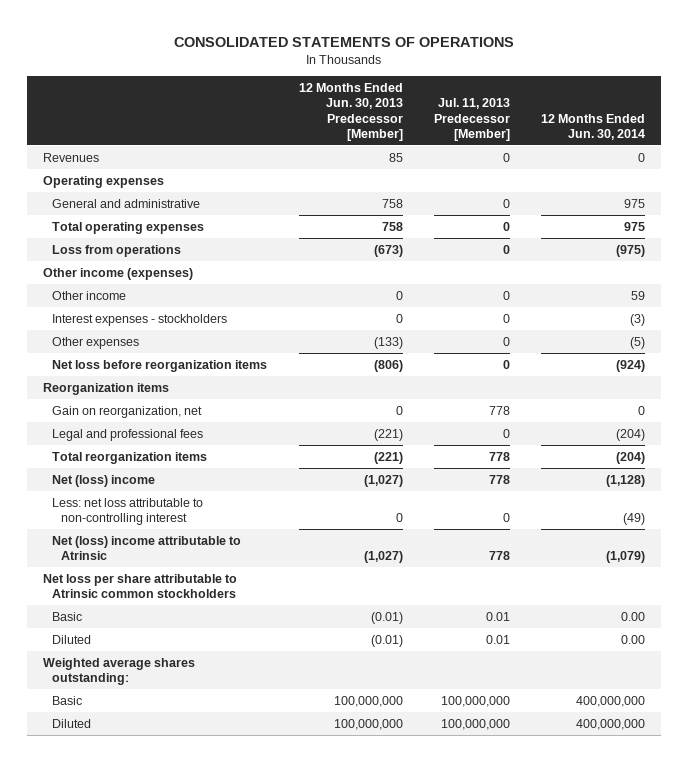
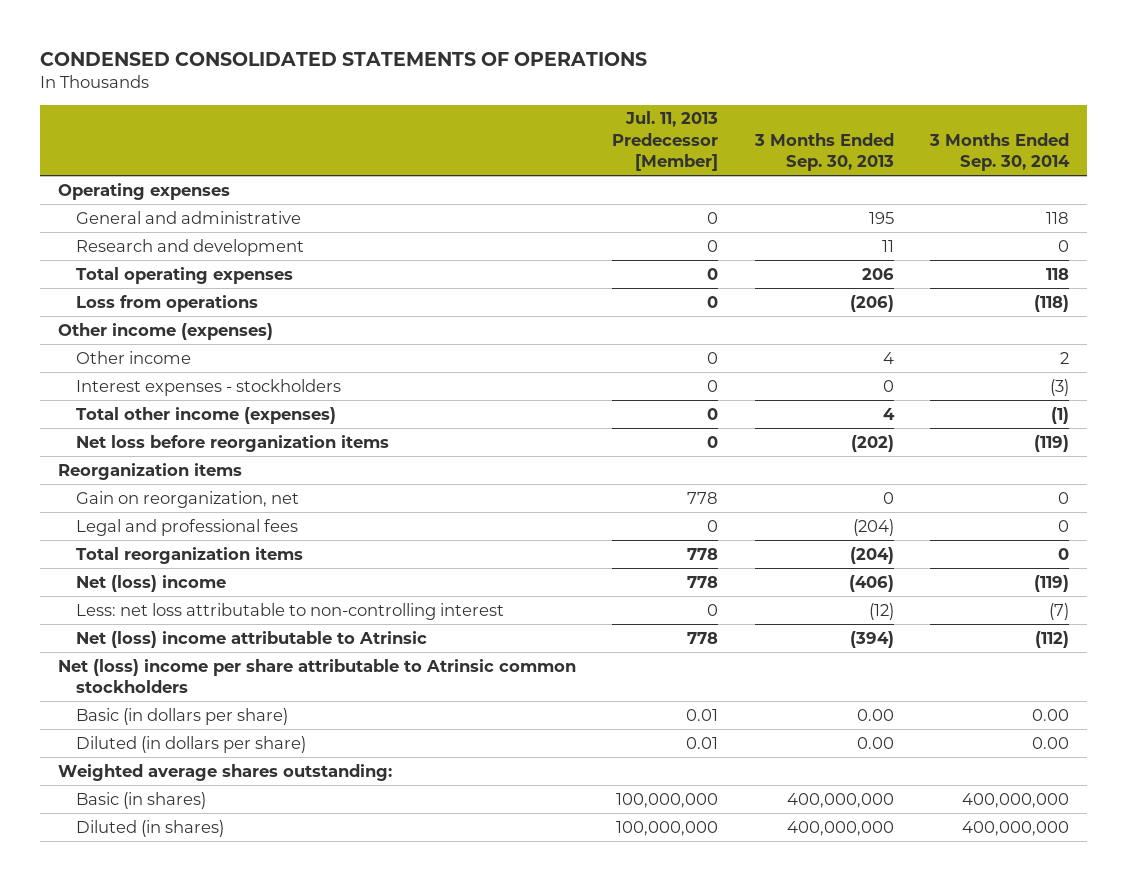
- CONSOLIDATED STATEMENTS OF OPERATIONS
+ CONDENSED CONSOLIDATED STATEMENTS OF OPERATIONS
- | 12 Months Ended Jun. 30, 2013 Predecessor [Member] | Jul. 11, 2013 Predecessor [Member] | 12 Months Ended Jun. 30, 2014
+ | Jul. 11, 2013 Predecessor [Member] | 3 Months Ended Sep. 30, 2013 | 3 Months Ended Sep. 30, 2014
- Revenues | 85 | 0 | 0
+ Research and development | 0 | 11 | 0
- Other expenses | (133) | 0 | (5)
+ Total other income (expenses) | 0 | 4 | (1)
- Net loss per share attributable to Atrinsic common stockholders
- Basic | (0.01) | 0.01 | 0.00
- Diluted | (0.01) | 0.01 | 0.00
+ Net (loss) income per share attributable to Atrinsic common stockholders
+ Basic (in dollars per share) | 0.01 | 0.00 | 0.00
+ Diluted (in dollars per share) | 0.01 | 0.00 | 0.00
- Basic | 100,000,000 | 100,000,000 | 400,000,000
- Diluted | 100,000,000 | 100,000,000 | 400,000,000
+ Basic (in shares) | 100,000,000 | 400,000,000 | 400,000,000
+ Diluted (in shares) | 100,000,000 | 400,000,000 | 400,000,000

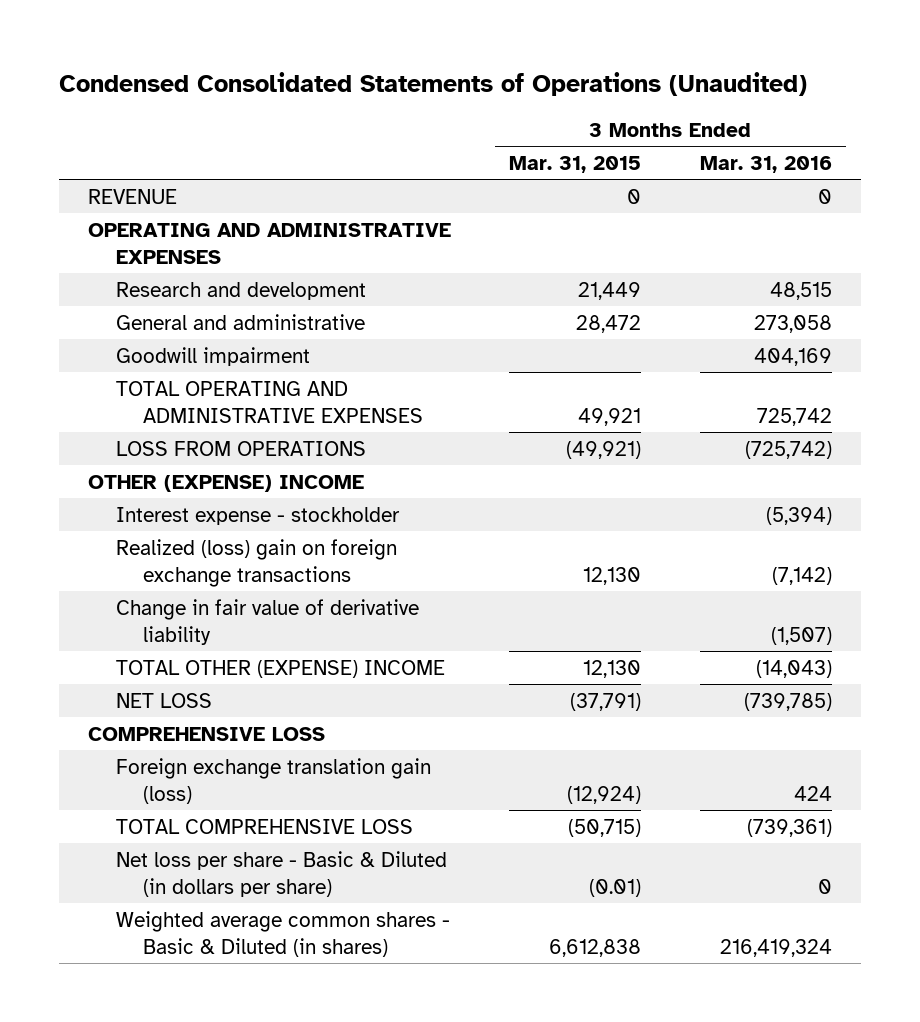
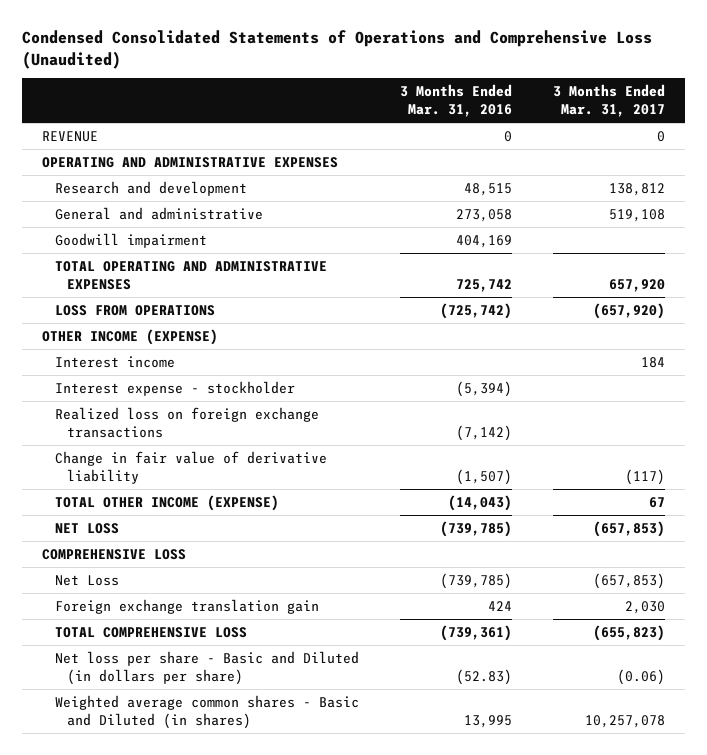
- Condensed Consolidated Statements of Operations (Unaudited)
+ Condensed Consolidated Statements of Operations and Comprehensive Loss (Unaudited)
- | 3 Months Ended Mar. 31, 2015 | 3 Months Ended Mar. 31, 2016
+ | 3 Months Ended Mar. 31, 2016 | 3 Months Ended Mar. 31, 2017
- OTHER (EXPENSE) INCOME
+ OTHER INCOME (EXPENSE)
+ Interest income | | 184
- Realized (loss) gain on foreign exchange transactions | 12,130 | (7,142)
+ Realized loss on foreign exchange transactions | (7,142) |
- TOTAL OTHER (EXPENSE) INCOME | 12,130 | (14,043)
+ TOTAL OTHER INCOME (EXPENSE) | (14,043) | 67
- Foreign exchange translation gain (loss) | (12,924) | 424
+ Net Loss | (739,785) | (657,853)
+ Foreign exchange translation gain | 424 | 2,030
- Net loss per share - Basic & Diluted (in dollars per share) | (0.01) | 0
- Weighted average common shares - Basic & Diluted (in shares) | 6,612,838 | 216,419,324
+ Net loss per share - Basic and Diluted (in dollars per share) | (52.83) | (0.06)
+ Weighted average common shares - Basic and Diluted (in shares) | 13,995 | 10,257,078

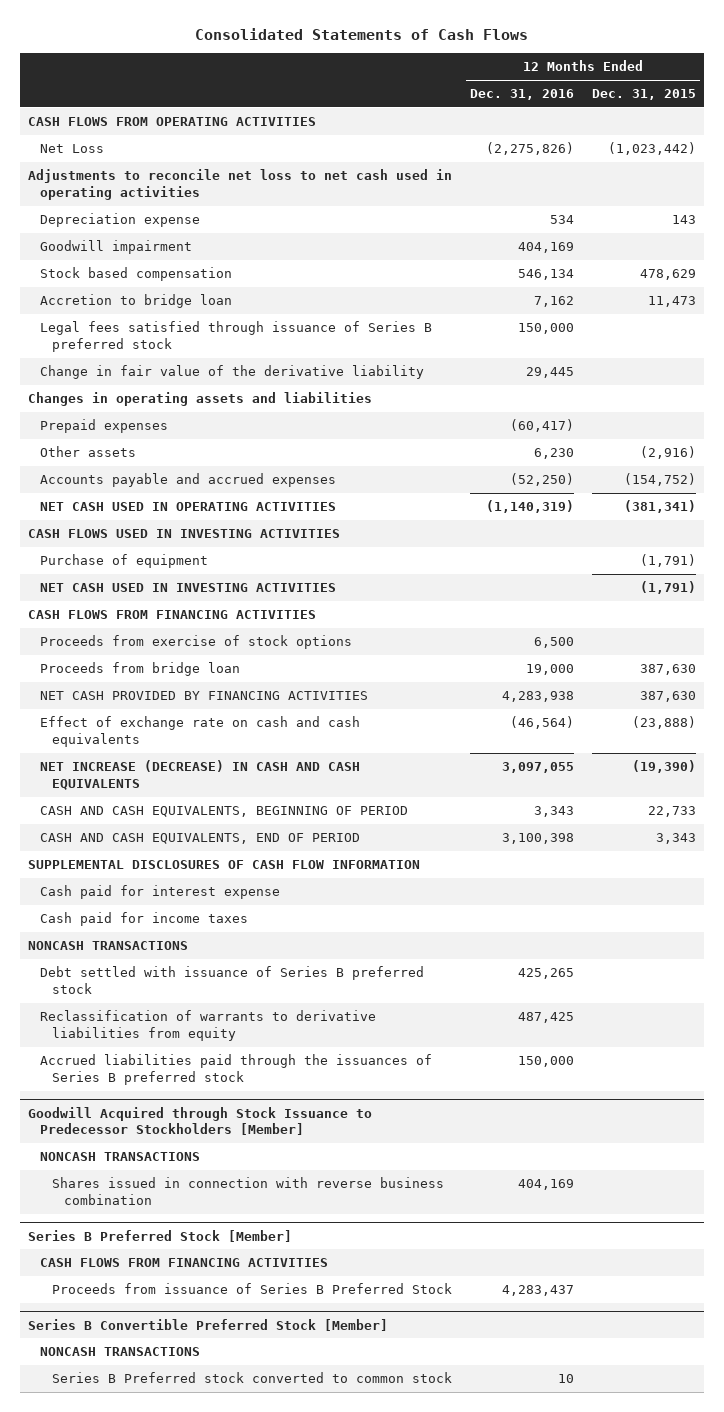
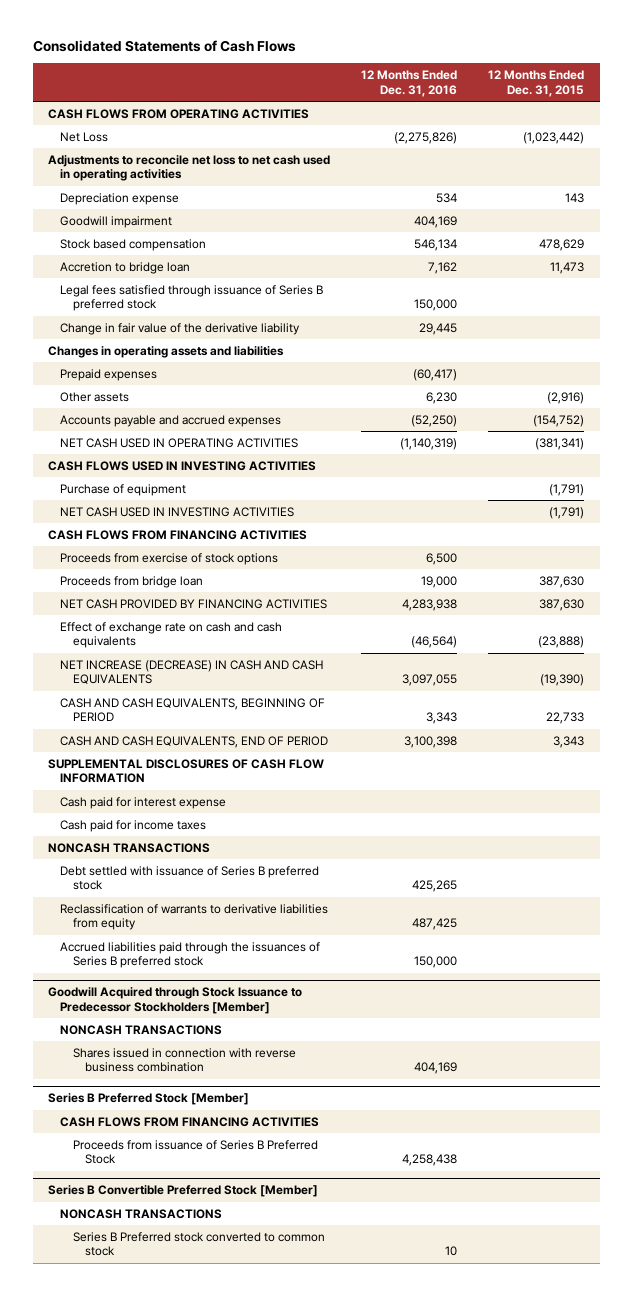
@ Series B Preferred Stock [Member]
- Proceeds from issuance of Series B Preferred Stock | 4,283,437 |
+ Proceeds from issuance of Series B Preferred Stock | 4,258,438 |

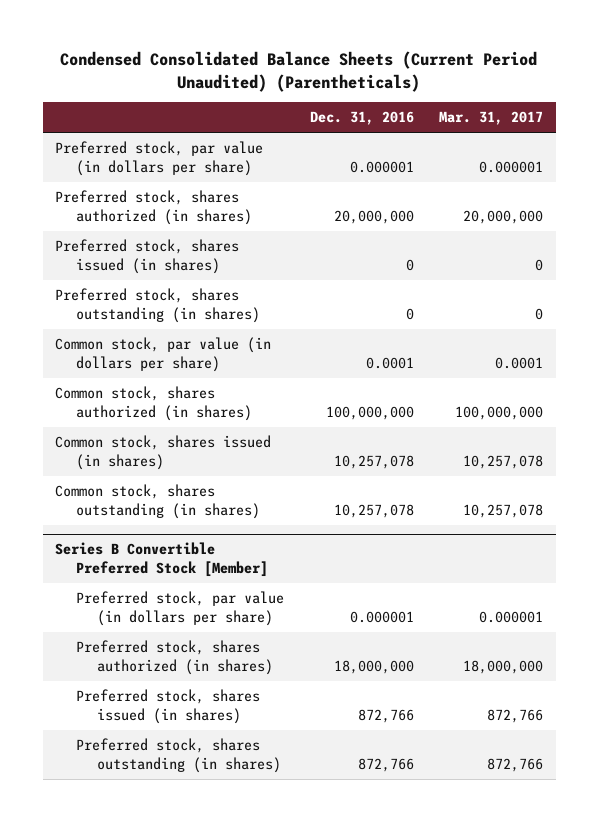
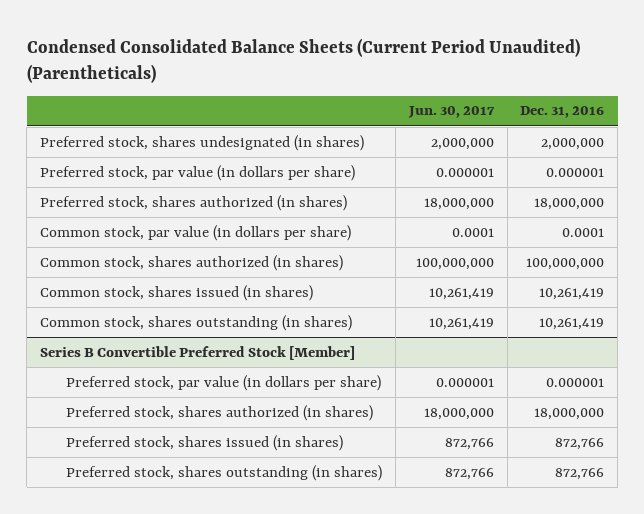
- | Dec. 31, 2016 | Mar. 31, 2017
+ | Jun. 30, 2017 | Dec. 31, 2016
+ Preferred stock, shares undesignated (in shares) | 2,000,000 | 2,000,000
- Preferred stock, shares authorized (in shares) | 20,000,000 | 20,000,000
- Preferred stock, shares issued (in shares) | 0 | 0
- Preferred stock, shares outstanding (in shares) | 0 | 0
+ Preferred stock, shares authorized (in shares) | 18,000,000 | 18,000,000
- Common stock, shares issued (in shares) | 10,257,078 | 10,257,078
- Common stock, shares outstanding (in shares) | 10,257,078 | 10,257,078
+ Common stock, shares issued (in shares) | 10,261,419 | 10,261,419
+ Common stock, shares outstanding (in shares) | 10,261,419 | 10,261,419

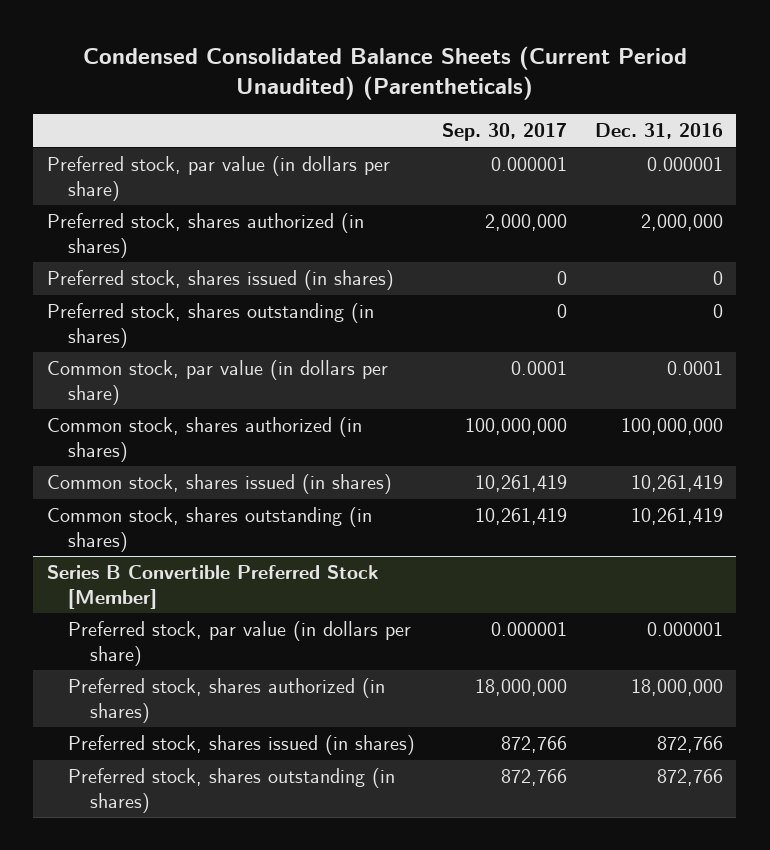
- | Jun. 30, 2017 | Dec. 31, 2016
+ | Sep. 30, 2017 | Dec. 31, 2016
- Preferred stock, shares undesignated (in shares) | 2,000,000 | 2,000,000
- Preferred stock, shares authorized (in shares) | 18,000,000 | 18,000,000
+ Preferred stock, shares authorized (in shares) | 2,000,000 | 2,000,000
+ Preferred stock, shares issued (in shares) | 0 | 0
+ Preferred stock, shares outstanding (in shares) | 0 | 0

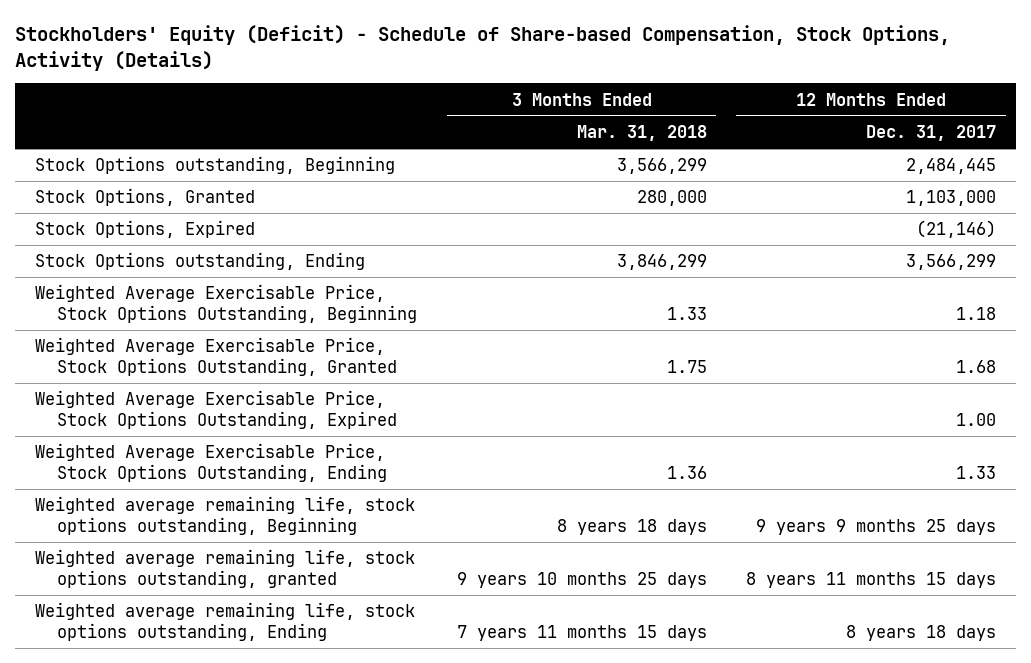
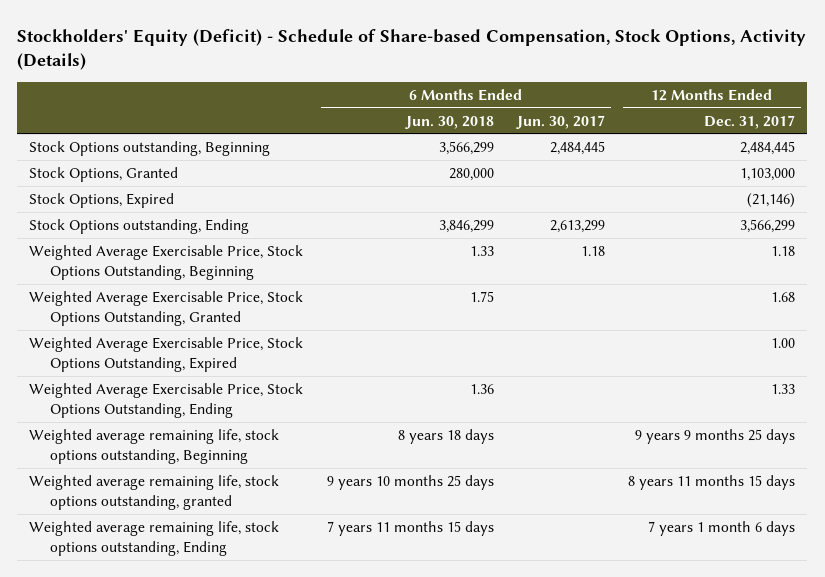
- | 3 Months Ended Mar. 31, 2018 | 12 Months Ended Dec. 31, 2017
+ | 6 Months Ended Jun. 30, 2018 | 6 Months Ended Jun. 30, 2017 | 12 Months Ended Dec. 31, 2017
- Weighted average remaining life, stock options outstanding, Ending | 7 years 11 months 15 days | 8 years 18 days
+ Weighted average remaining life, stock options outstanding, Ending | 7 years 11 months 15 days | | 7 years 1 month 6 days

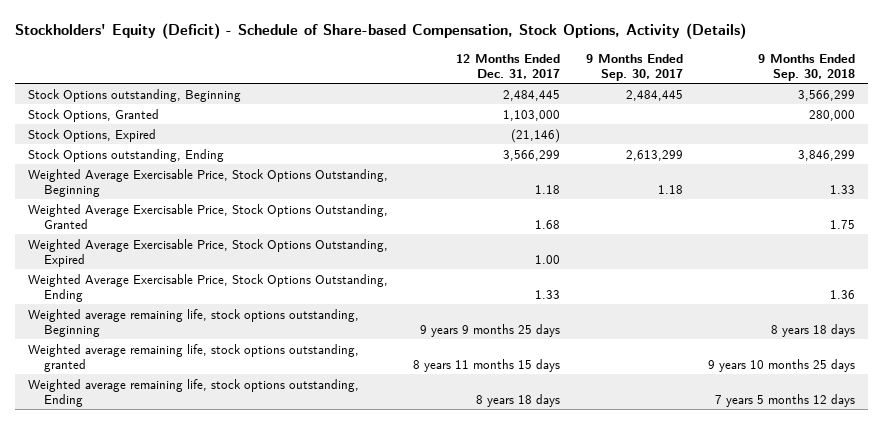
- | 6 Months Ended Jun. 30, 2018 | 6 Months Ended Jun. 30, 2017 | 12 Months Ended Dec. 31, 2017
+ | 12 Months Ended Dec. 31, 2017 | 9 Months Ended Sep. 30, 2017 | 9 Months Ended Sep. 30, 2018
- Weighted average remaining life, stock options outstanding, Ending | 7 years 11 months 15 days | | 7 years 1 month 6 days
+ Weighted average remaining life, stock options outstanding, Ending | 8 years 18 days | | 7 years 5 months 12 days

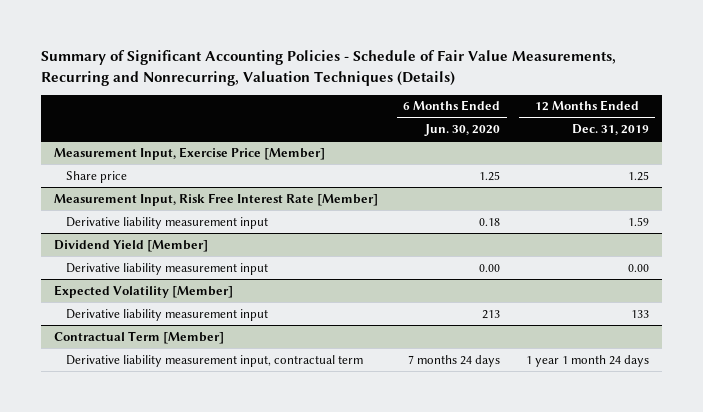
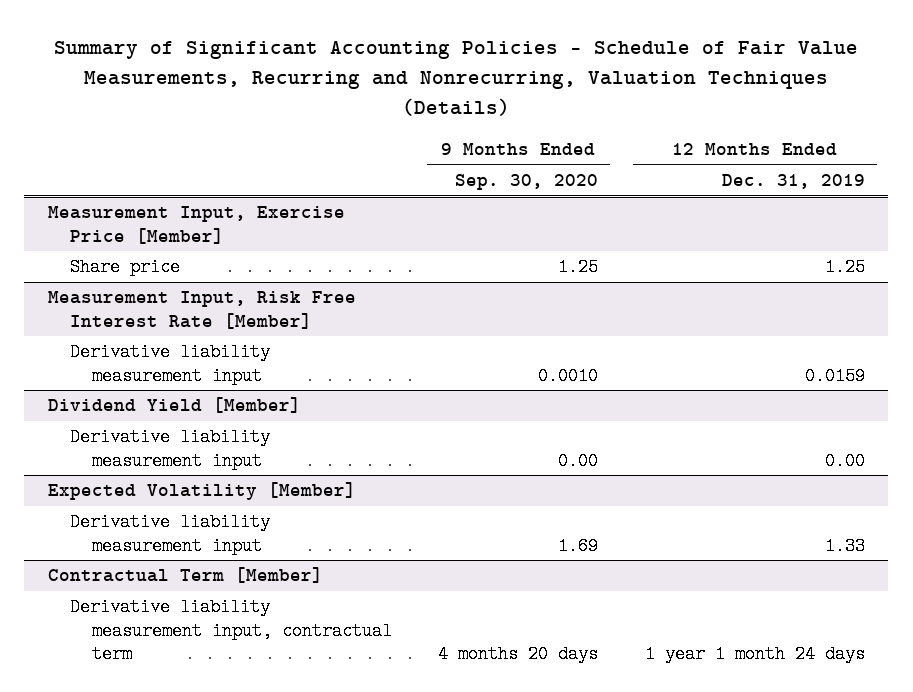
- | 6 Months Ended Jun. 30, 2020 | 12 Months Ended Dec. 31, 2019
+ | 9 Months Ended Sep. 30, 2020 | 12 Months Ended Dec. 31, 2019
@ Measurement Input, Risk Free Interest Rate [Member]
- Derivative liability measurement input | 0.18 | 1.59
+ Derivative liability measurement input | 0.0010 | 0.0159
@ Expected Volatility [Member]
- Derivative liability measurement input | 213 | 133
+ Derivative liability measurement input | 1.69 | 1.33

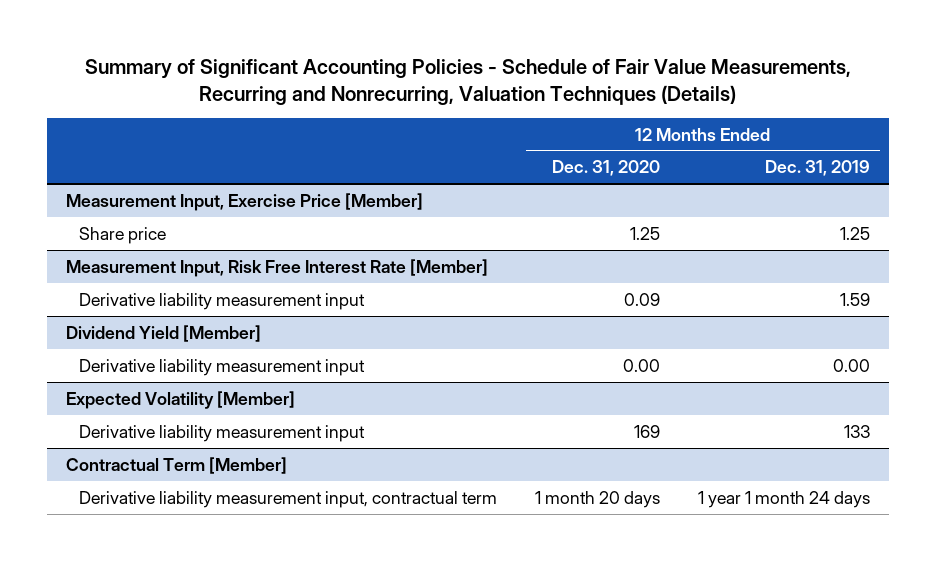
- | 9 Months Ended Sep. 30, 2020 | 12 Months Ended Dec. 31, 2019
+ | 12 Months Ended Dec. 31, 2020 | 12 Months Ended Dec. 31, 2019
@ Measurement Input, Risk Free Interest Rate [Member]
- Derivative liability measurement input | 0.0010 | 0.0159
+ Derivative liability measurement input | 0.09 | 1.59
@ Expected Volatility [Member]
- Derivative liability measurement input | 1.69 | 1.33
+ Derivative liability measurement input | 169 | 133

